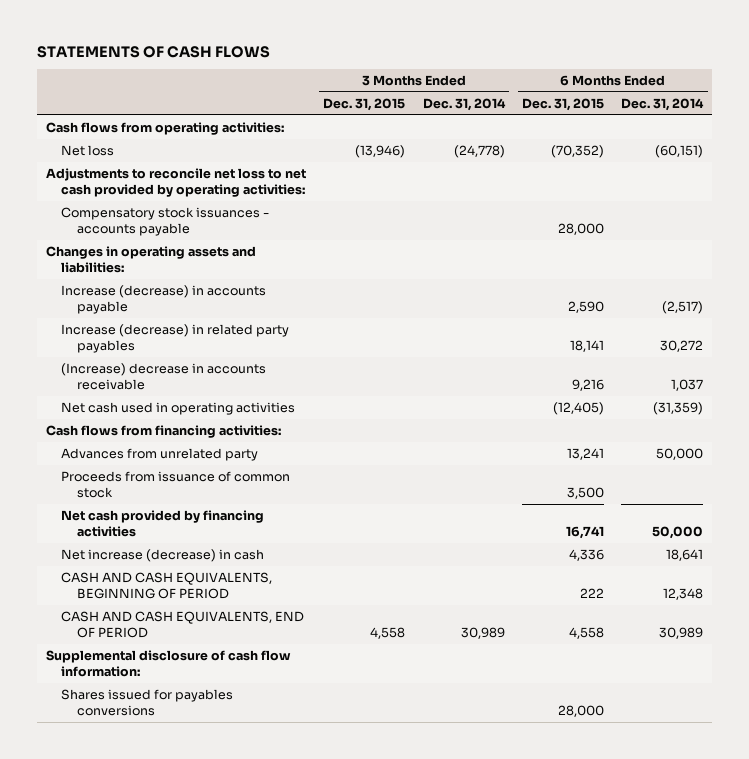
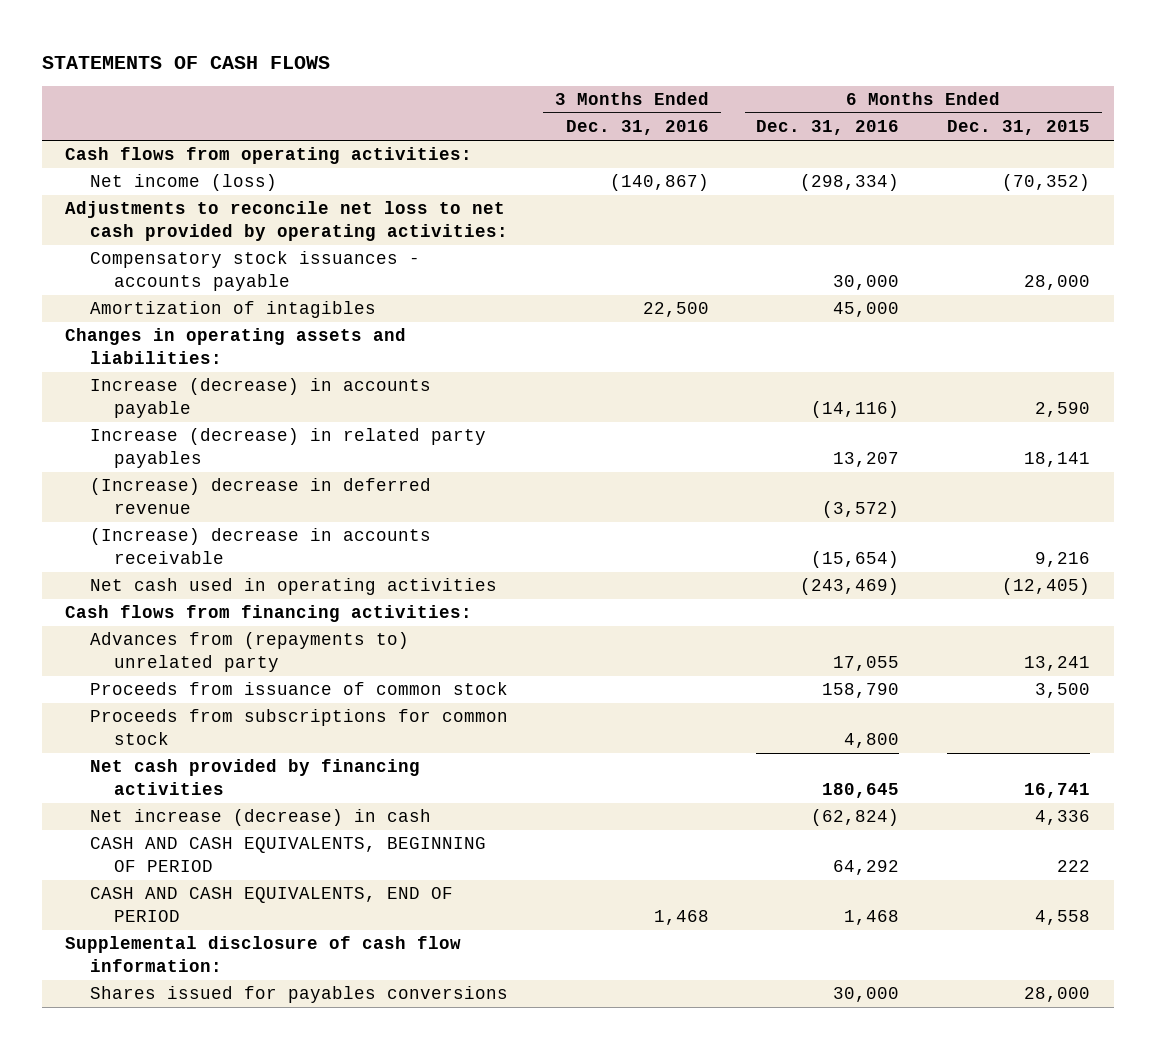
- | 3 Months Ended Dec. 31, 2015 | 3 Months Ended Dec. 31, 2014 | 6 Months Ended Dec. 31, 2015 | 6 Months Ended Dec. 31, 2014
+ | 3 Months Ended Dec. 31, 2016 | 6 Months Ended Dec. 31, 2016 | 6 Months Ended Dec. 31, 2015
- Net loss | (13,946) | (24,778) | (70,352) | (60,151)
+ Net income (loss) | (140,867) | (298,334) | (70,352)
+ Amortization of intagibles | 22,500 | 45,000 |
+ (Increase) decrease in deferred revenue | | (3,572) |
- Advances from unrelated party | | | 13,241 | 50,000
+ Advances from (repayments to) unrelated party | | 17,055 | 13,241
+ Proceeds from subscriptions for common stock | | 4,800 |

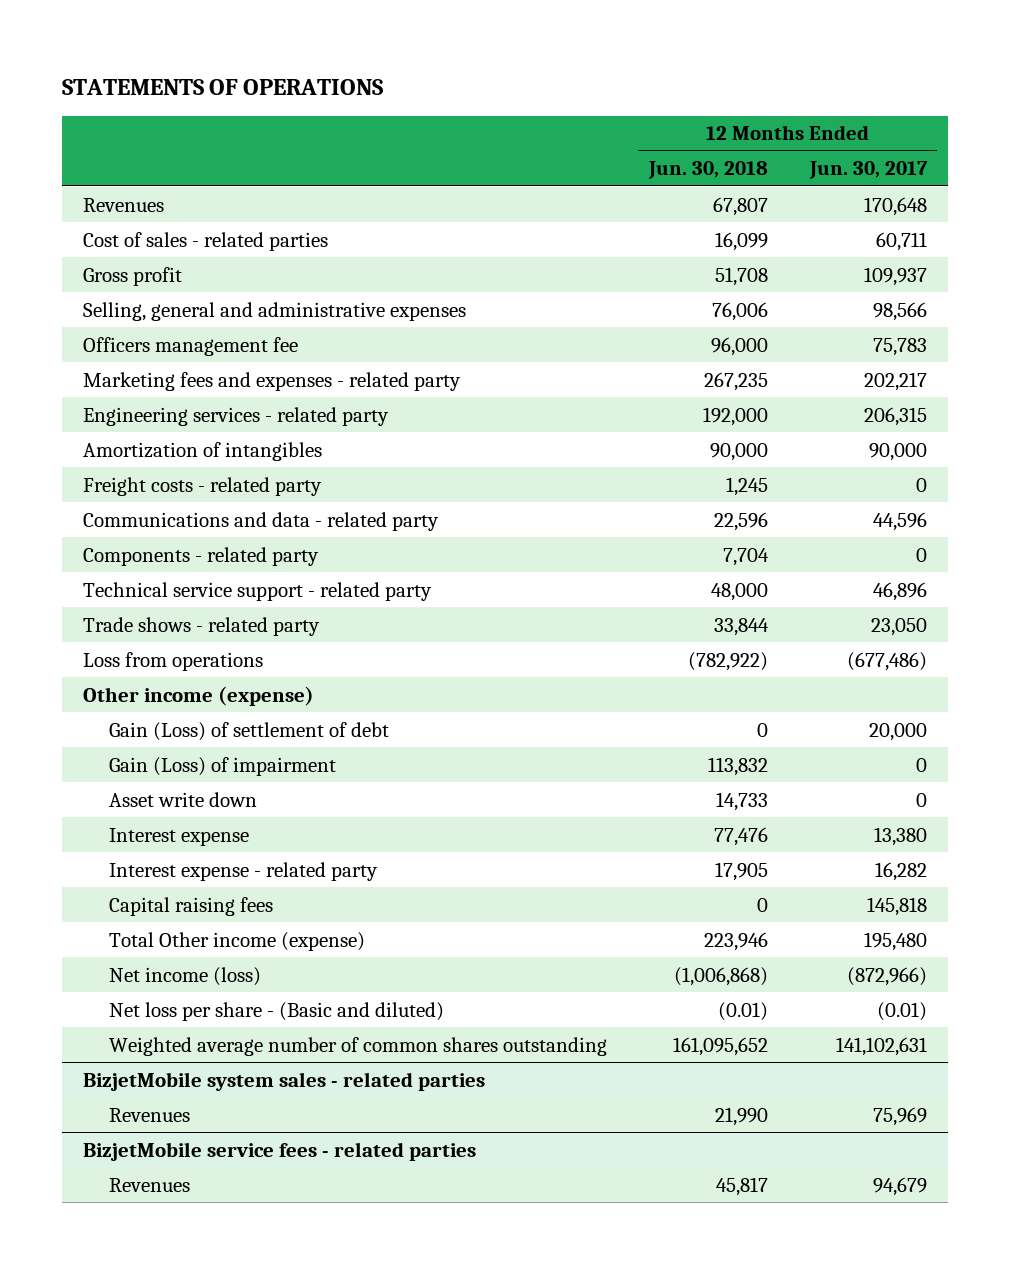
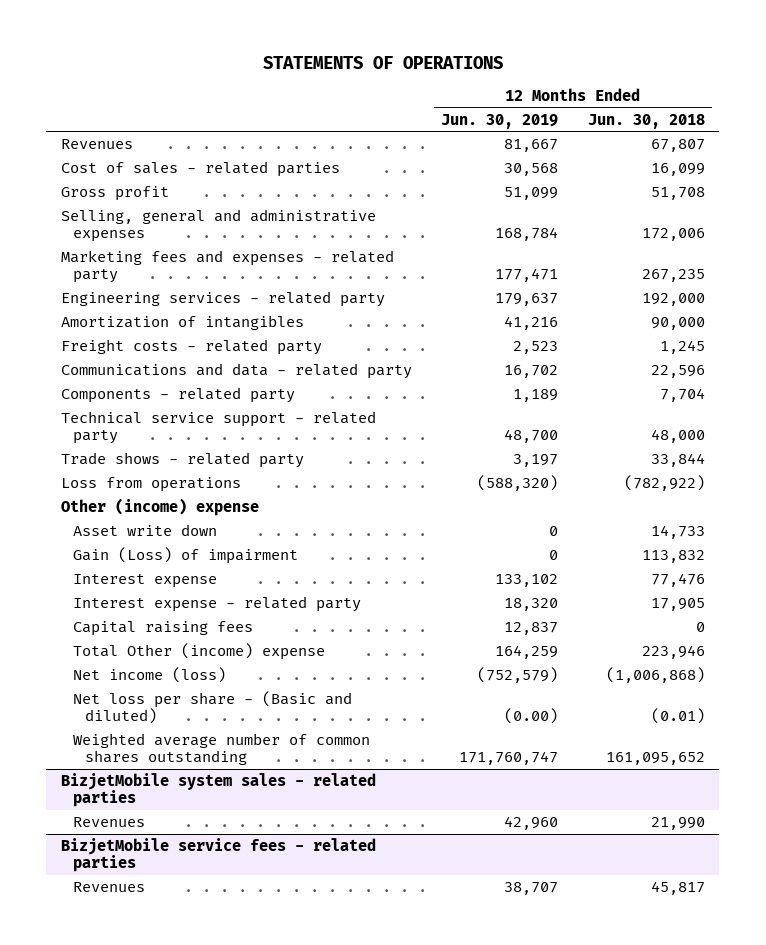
- | 12 Months Ended Jun. 30, 2018 | 12 Months Ended Jun. 30, 2017
+ | 12 Months Ended Jun. 30, 2019 | 12 Months Ended Jun. 30, 2018
- Selling, general and administrative expenses | 76,006 | 98,566
- Officers management fee | 96,000 | 75,783
+ Selling, general and administrative expenses | 168,784 | 172,006
- Other income (expense)
- Gain (Loss) of settlement of debt | 0 | 20,000
+ Other (income) expense
moved down: Gain (Loss) of impairment | 0 | 113,832
- Total Other income (expense) | 223,946 | 195,480
+ Total Other (income) expense | 164,259 | 223,946

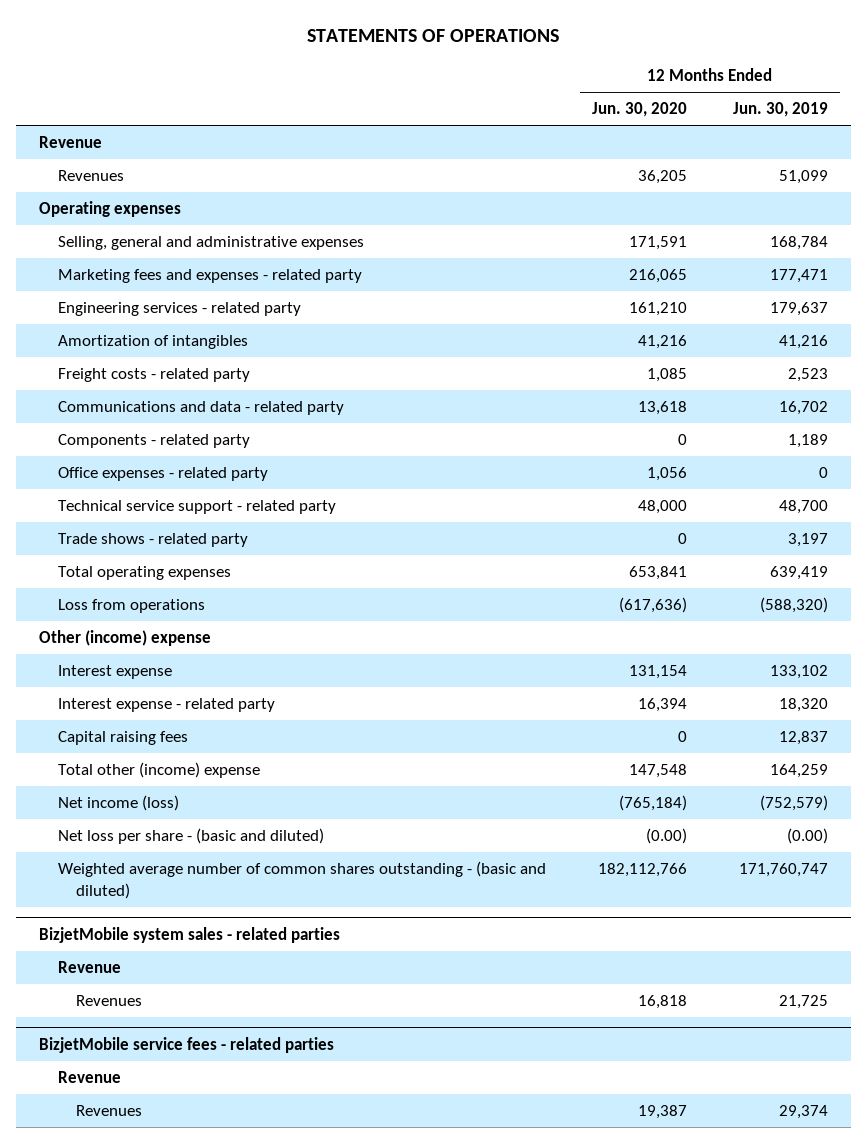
- | 12 Months Ended Jun. 30, 2019 | 12 Months Ended Jun. 30, 2018
+ | 12 Months Ended Jun. 30, 2020 | 12 Months Ended Jun. 30, 2019
- Revenues | 81,667 | 67,807
- Cost of sales - related parties | 30,568 | 16,099
- Gross profit | 51,099 | 51,708
+ Revenue
+ Revenues | 36,205 | 51,099
+ Operating expenses
+ Office expenses - related party | 1,056 | 0
+ Total operating expenses | 653,841 | 639,419
- Asset write down | 0 | 14,733
- Gain (Loss) of impairment | 0 | 113,832
- Total Other (income) expense | 164,259 | 223,946
+ Total other (income) expense | 147,548 | 164,259
- Net loss per share - (Basic and diluted) | (0.00) | (0.01)
- Weighted average number of common shares outstanding | 171,760,747 | 161,095,652
+ Net loss per share - (basic and diluted) | (0.00) | (0.00)
+ Weighted average number of common shares outstanding - (basic and diluted) | 182,112,766 | 171,760,747
@ BizjetMobile system sales - related parties
- Revenues | 42,960 | 21,990
+ Revenue
+ Revenues | 16,818 | 21,725
@ BizjetMobile service fees - related parties
- Revenues | 38,707 | 45,817
+ Revenue
+ Revenues | 19,387 | 29,374

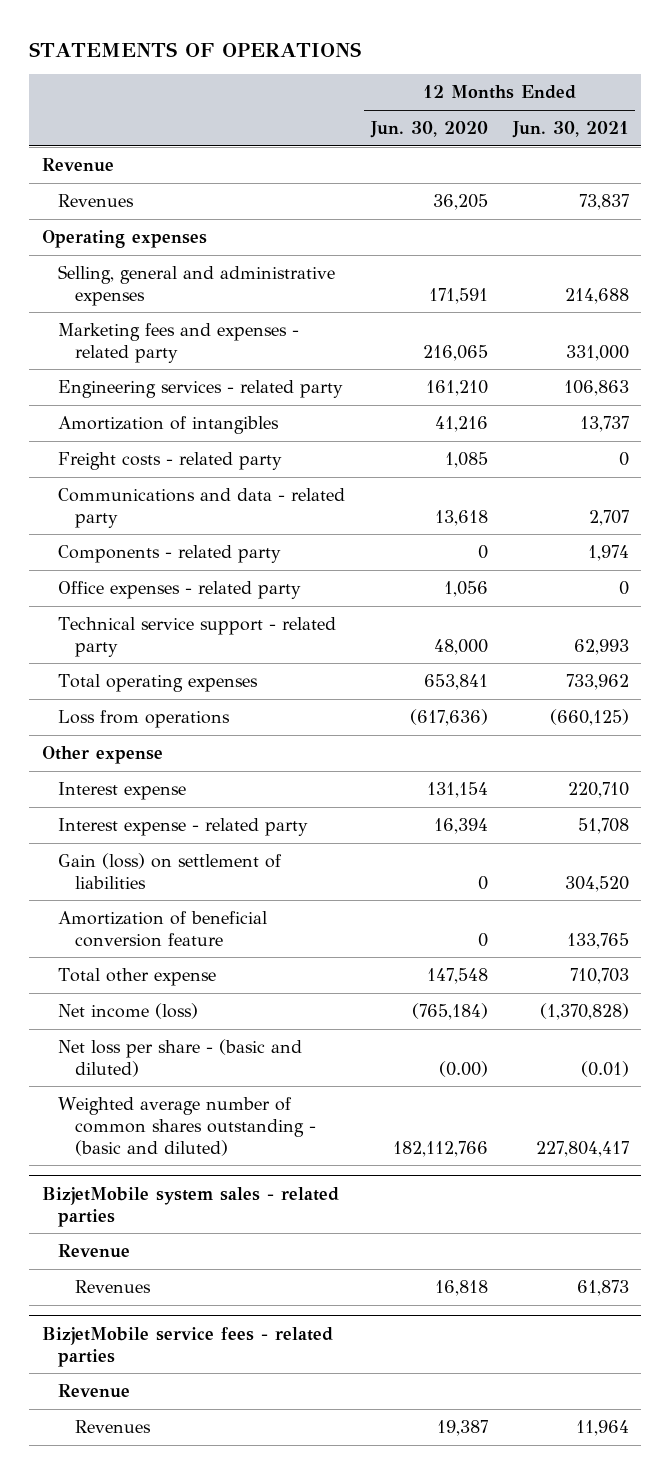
- | 12 Months Ended Jun. 30, 2020 | 12 Months Ended Jun. 30, 2019
+ | 12 Months Ended Jun. 30, 2020 | 12 Months Ended Jun. 30, 2021
- Trade shows - related party | 0 | 3,197
- Other (income) expense
+ Other expense
- Capital raising fees | 0 | 12,837
- Total other (income) expense | 147,548 | 164,259
+ Gain (loss) on settlement of liabilities | 0 | 304,520
+ Amortization of beneficial conversion feature | 0 | 133,765
+ Total other expense | 147,548 | 710,703

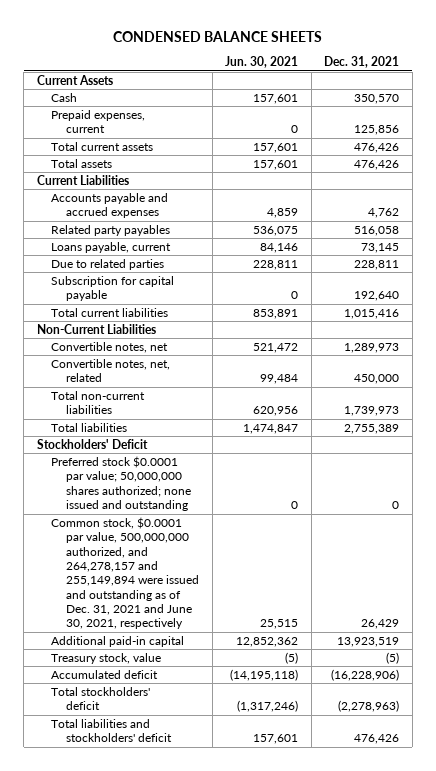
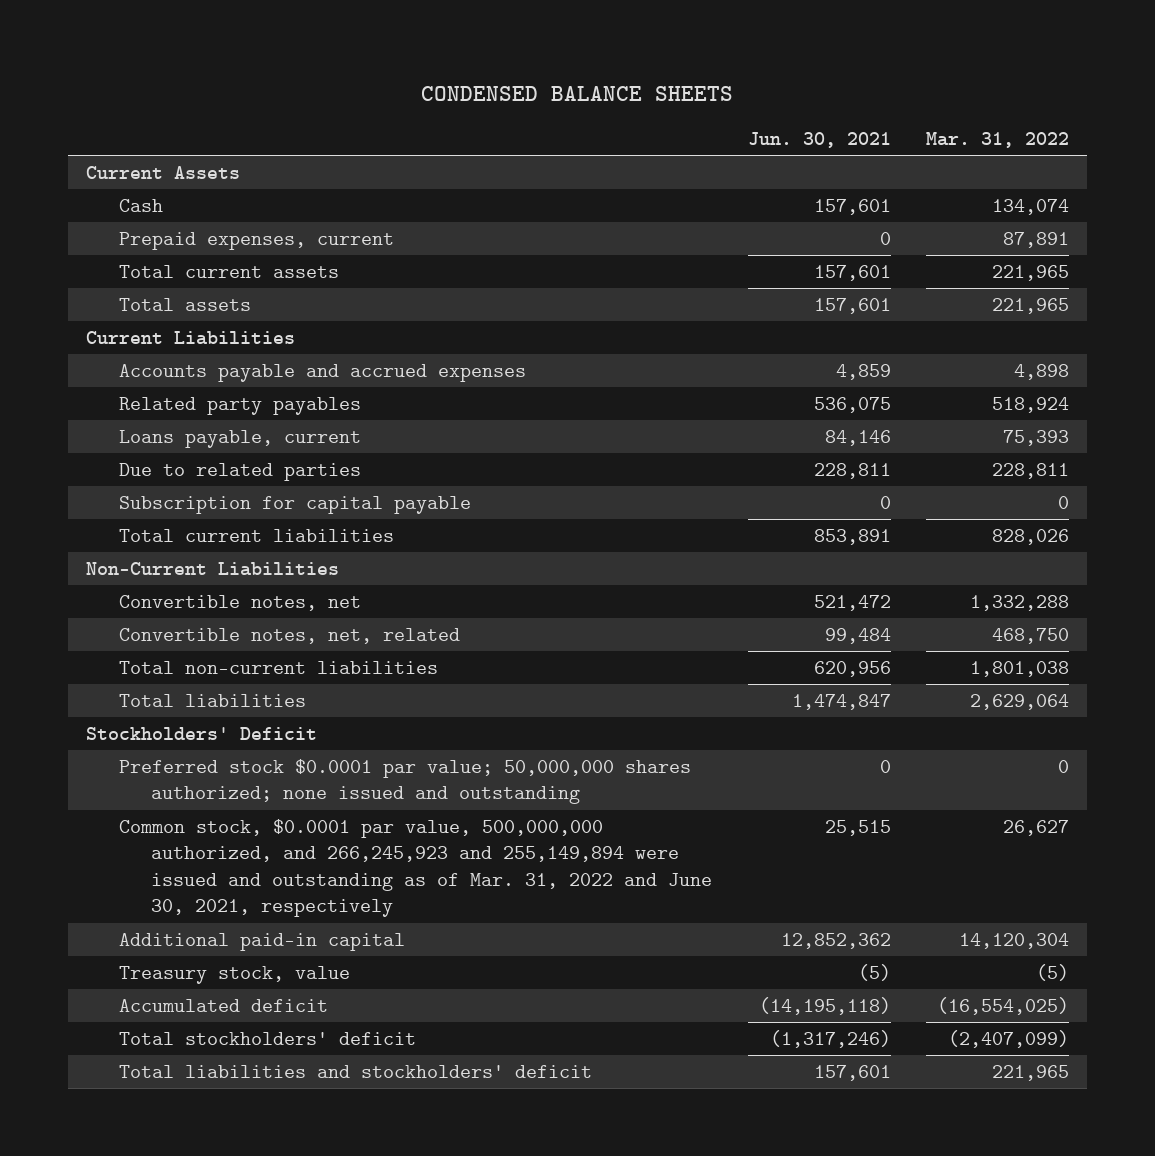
- | Jun. 30, 2021 | Dec. 31, 2021
+ | Jun. 30, 2021 | Mar. 31, 2022
- Common stock, $0.0001 par value, 500,000,000 authorized, and 264,278,157 and 255,149,894 were issued and outstanding as of Dec. 31, 2021 and June 30, 2021, respectively | 25,515 | 26,429
+ Common stock, $0.0001 par value, 500,000,000 authorized, and 266,245,923 and 255,149,894 were issued and outstanding as of Mar. 31, 2022 and June 30, 2021, respectively | 25,515 | 26,627

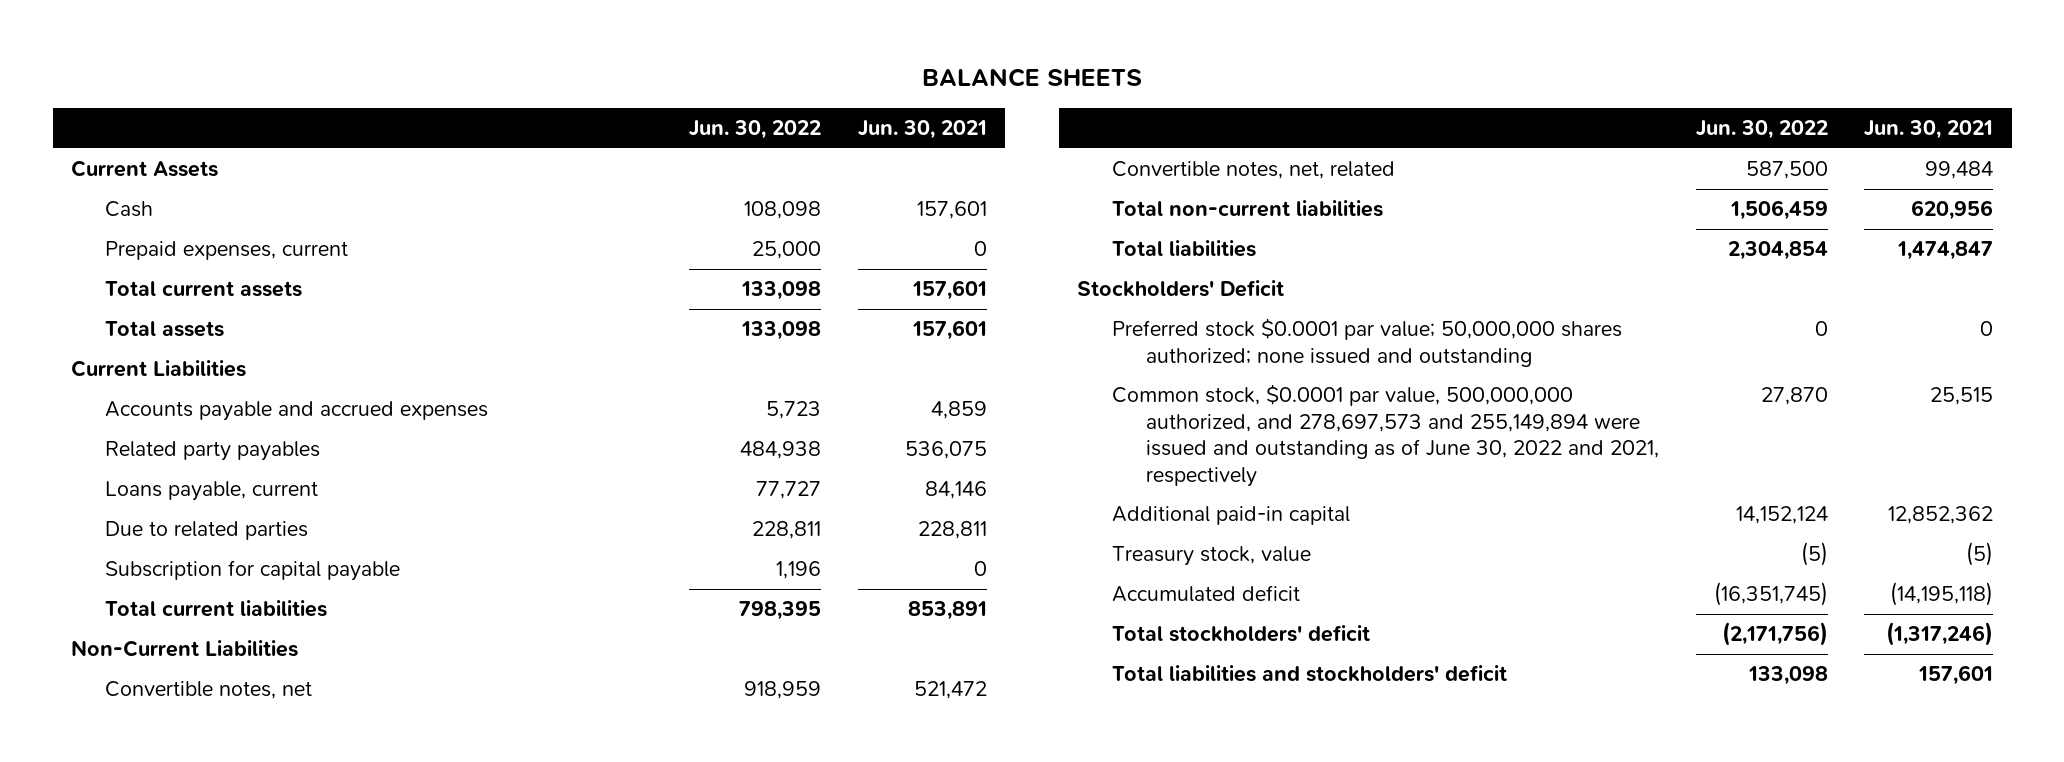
- CONDENSED BALANCE SHEETS
+ BALANCE SHEETS
- | Jun. 30, 2021 | Mar. 31, 2022
+ | Jun. 30, 2022 | Jun. 30, 2021
- Common stock, $0.0001 par value, 500,000,000 authorized, and 266,245,923 and 255,149,894 were issued and outstanding as of Mar. 31, 2022 and June 30, 2021, respectively | 25,515 | 26,627
+ Common stock, $0.0001 par value, 500,000,000 authorized, and 278,697,573 and 255,149,894 were issued and outstanding as of June 30, 2022 and 2021, respectively | 27,870 | 25,515

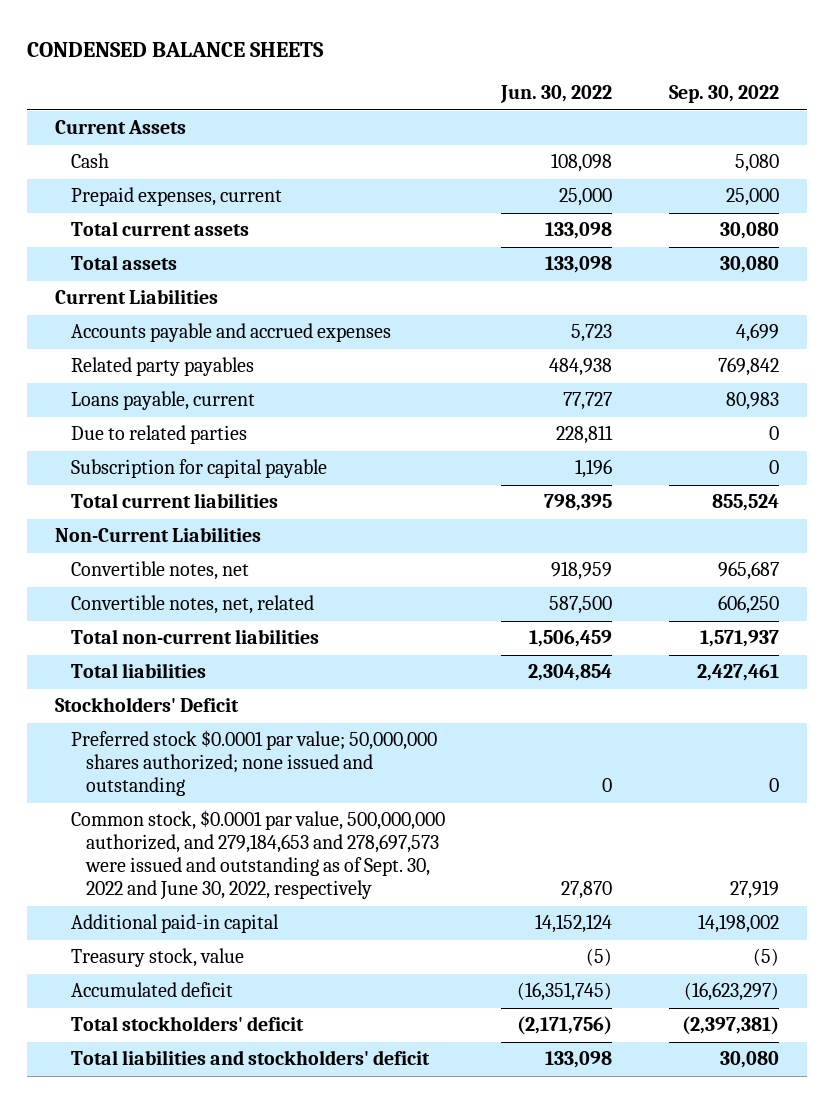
- BALANCE SHEETS
+ CONDENSED BALANCE SHEETS
- | Jun. 30, 2022 | Jun. 30, 2021
+ | Jun. 30, 2022 | Sep. 30, 2022
- Common stock, $0.0001 par value, 500,000,000 authorized, and 278,697,573 and 255,149,894 were issued and outstanding as of June 30, 2022 and 2021, respectively | 27,870 | 25,515
+ Common stock, $0.0001 par value, 500,000,000 authorized, and 279,184,653 and 278,697,573 were issued and outstanding as of Sept. 30, 2022 and June 30, 2022, respectively | 27,870 | 27,919

